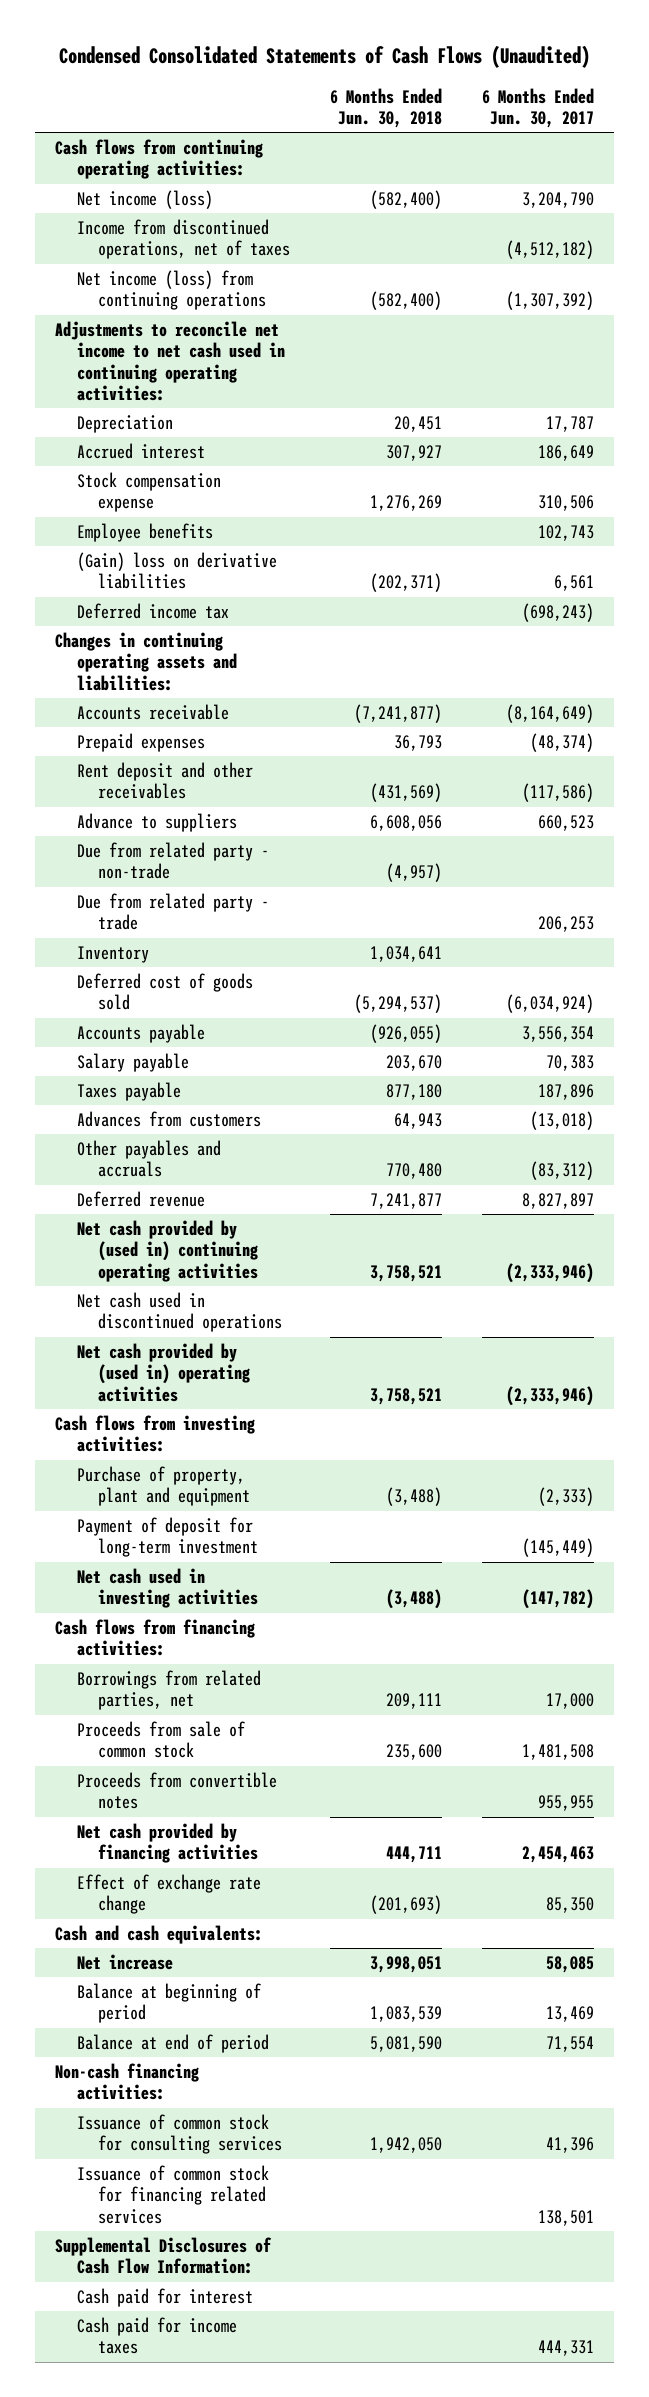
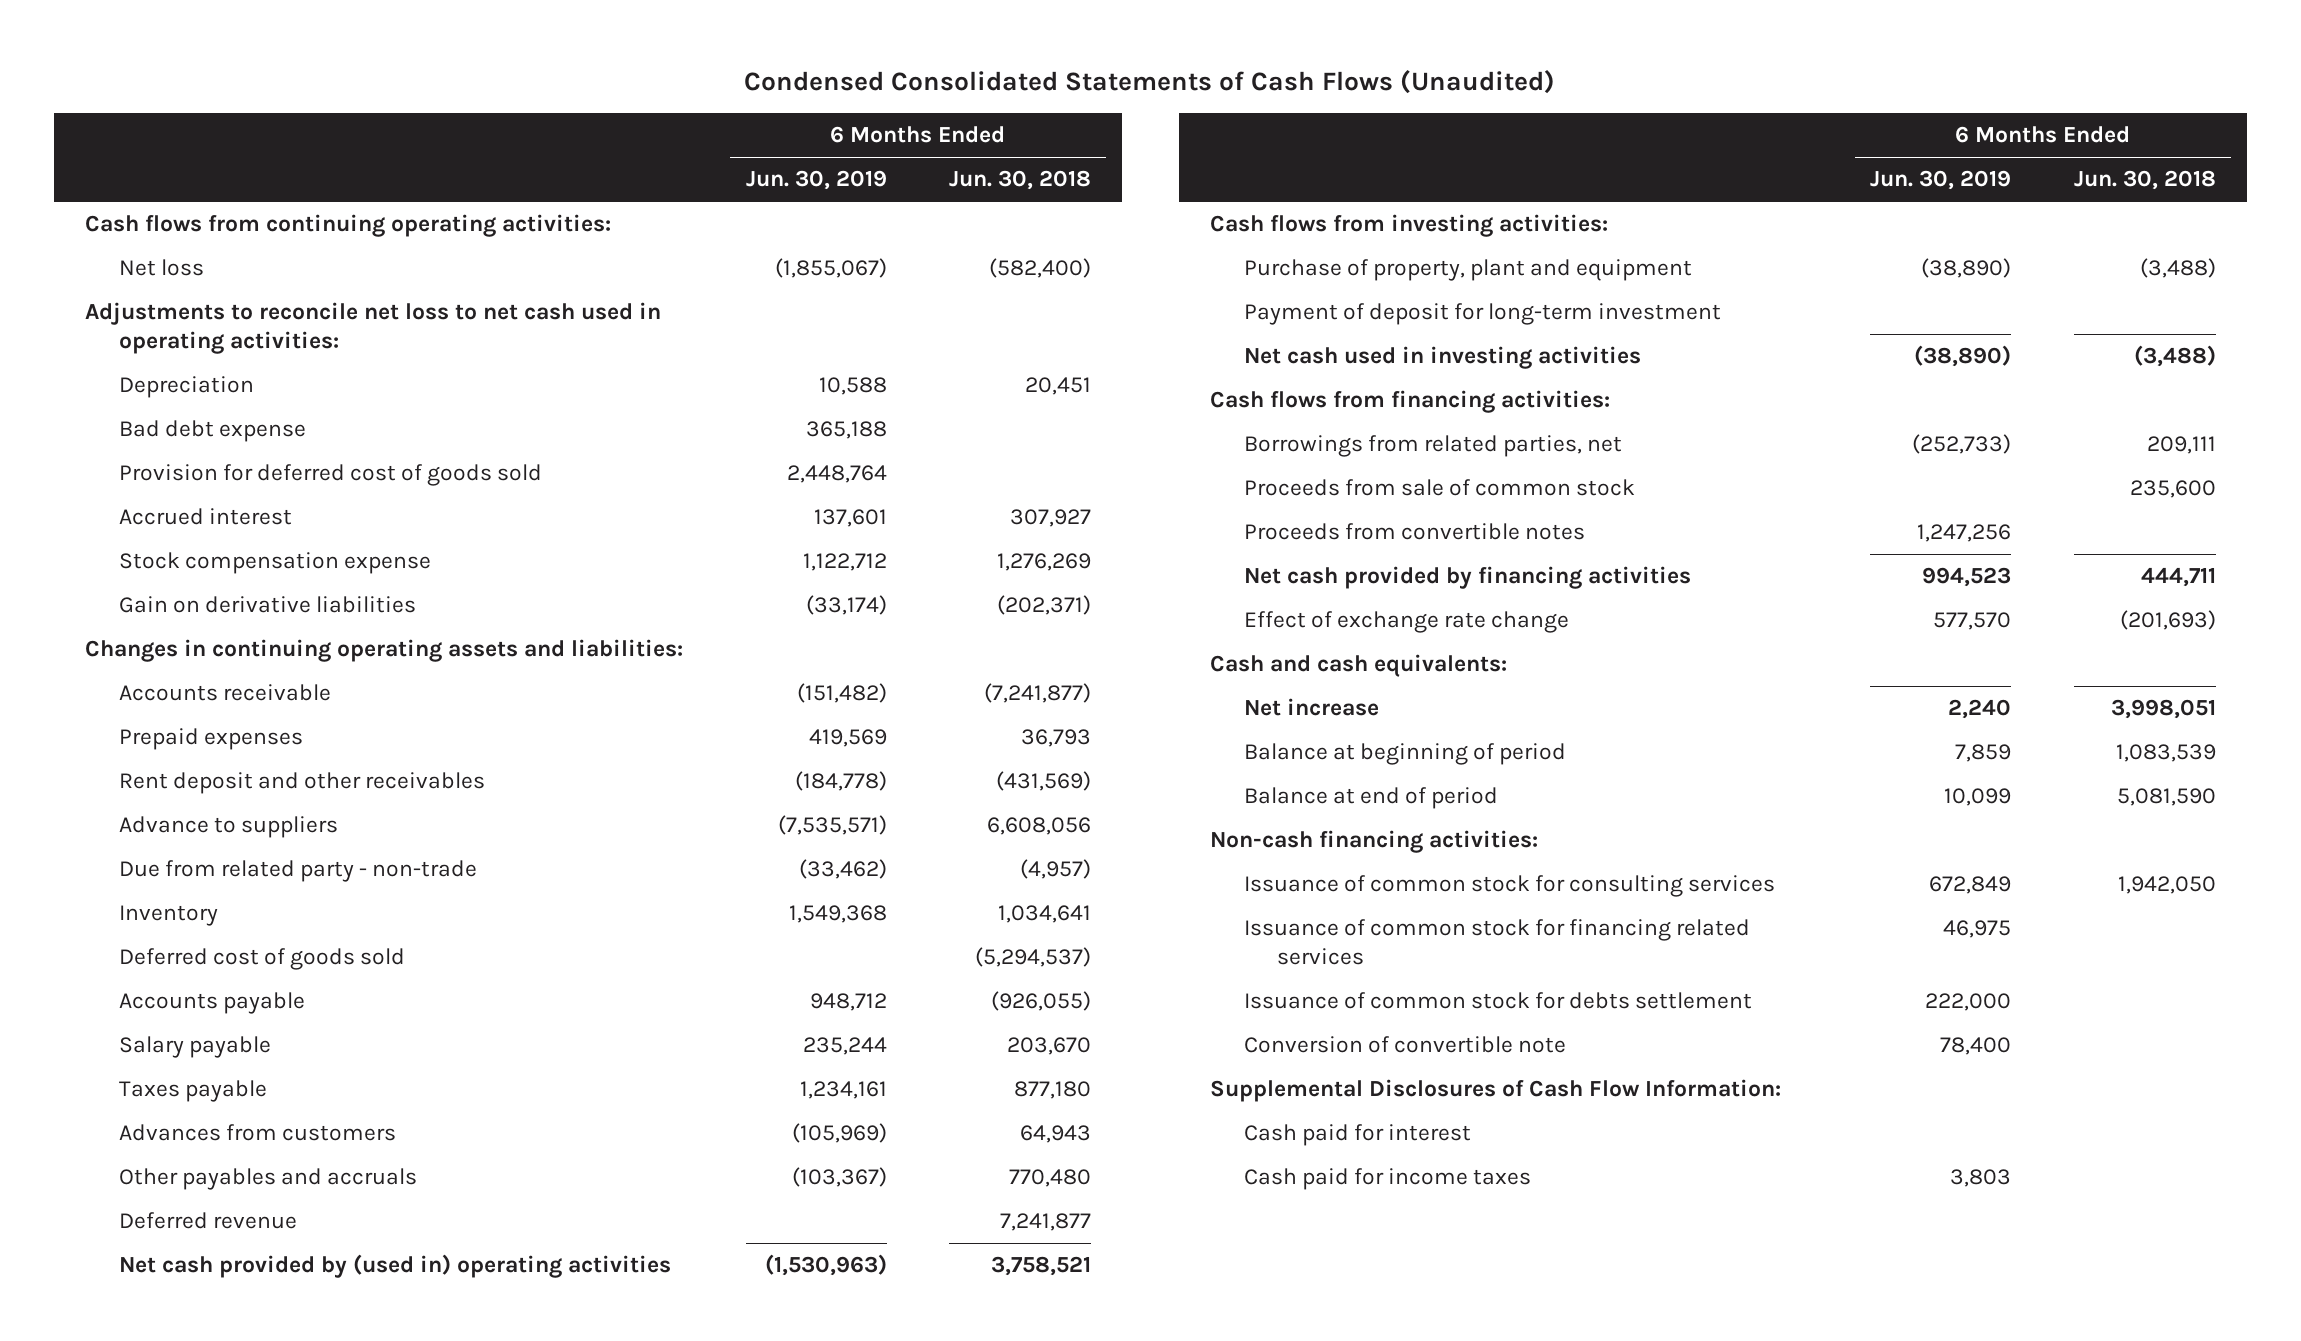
- | 6 Months Ended Jun. 30, 2018 | 6 Months Ended Jun. 30, 2017
+ | 6 Months Ended Jun. 30, 2019 | 6 Months Ended Jun. 30, 2018
- Net income (loss) | (582,400) | 3,204,790
- Income from discontinued operations, net of taxes | | (4,512,182)
- Net income (loss) from continuing operations | (582,400) | (1,307,392)
- Adjustments to reconcile net income to net cash used in continuing operating activities:
+ Net loss | (1,855,067) | (582,400)
+ Adjustments to reconcile net loss to net cash used in operating activities:
+ Bad debt expense | 365,188 |
+ Provision for deferred cost of goods sold | 2,448,764 |
- Employee benefits | | 102,743
- (Gain) loss on derivative liabilities | (202,371) | 6,561
- Deferred income tax | | (698,243)
+ Gain on derivative liabilities | (33,174) | (202,371)
- Due from related party - trade | | 206,253
- Net cash provided by (used in) continuing operating activities | 3,758,521 | (2,333,946)
- Net cash used in discontinued operations
+ Issuance of common stock for debts settlement | 222,000 |
+ Conversion of convertible note | 78,400 |

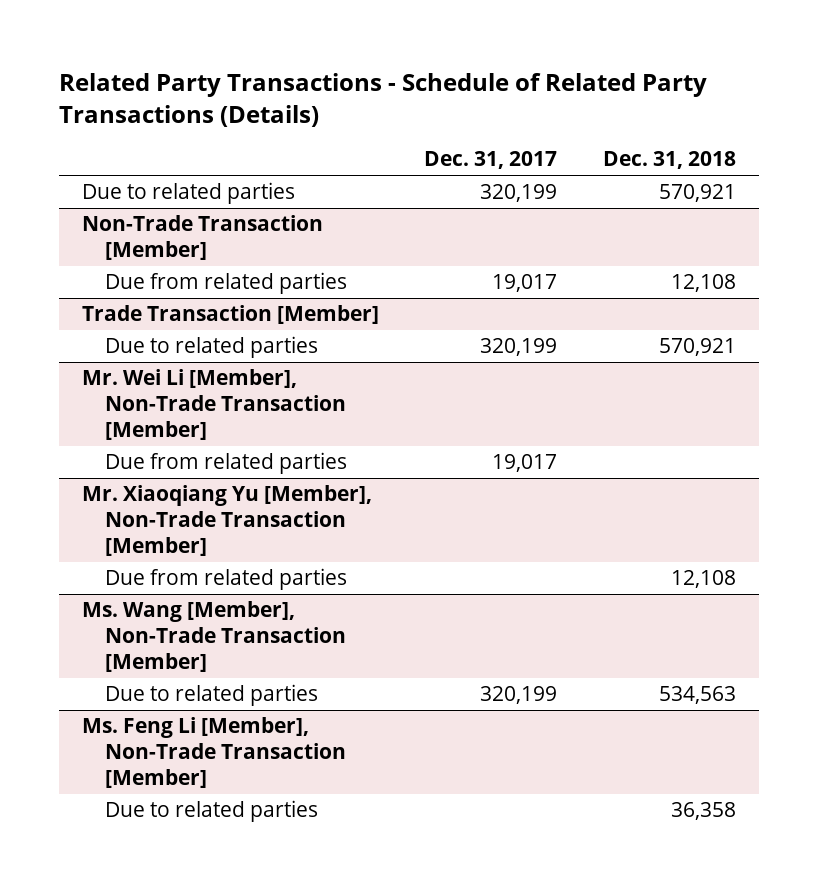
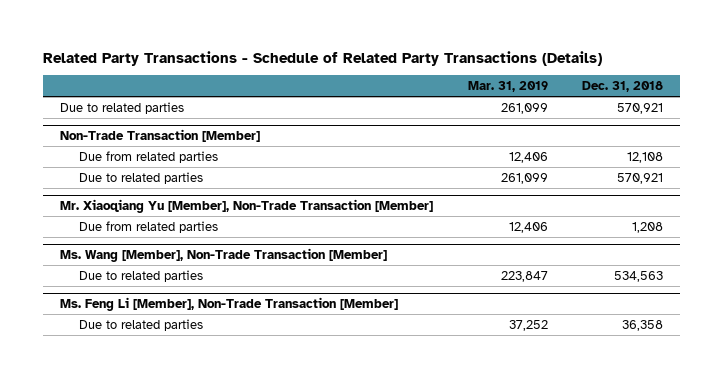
- | Dec. 31, 2017 | Dec. 31, 2018
+ | Mar. 31, 2019 | Dec. 31, 2018
- Trade Transaction [Member]
- Mr. Wei Li [Member], Non-Trade Transaction [Member]
- Due from related parties | 19,017 |
@ Mr. Xiaoqiang Yu [Member], Non-Trade Transaction [Member]
- Due from related parties | | 12,108
+ Due from related parties | 12,406 | 1,208

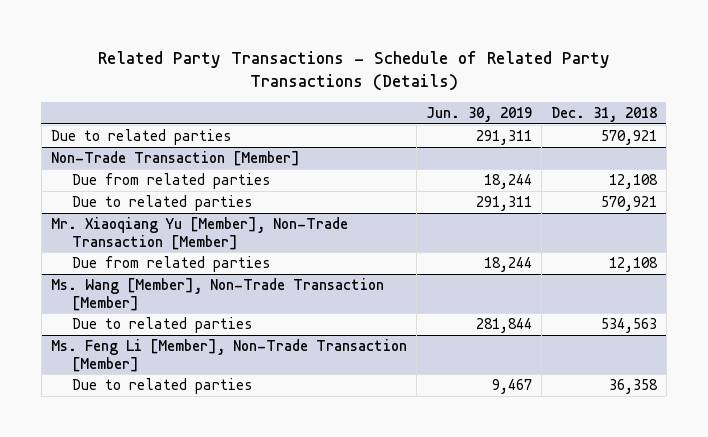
- | Mar. 31, 2019 | Dec. 31, 2018
+ | Jun. 30, 2019 | Dec. 31, 2018
@ Mr. Xiaoqiang Yu [Member], Non-Trade Transaction [Member]
- Due from related parties | 12,406 | 1,208
+ Due from related parties | 18,244 | 12,108

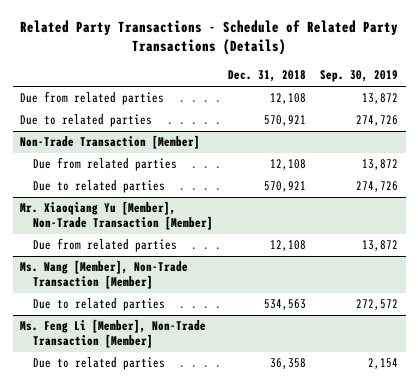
- | Jun. 30, 2019 | Dec. 31, 2018
+ | Dec. 31, 2018 | Sep. 30, 2019
+ Due from related parties | 12,108 | 13,872

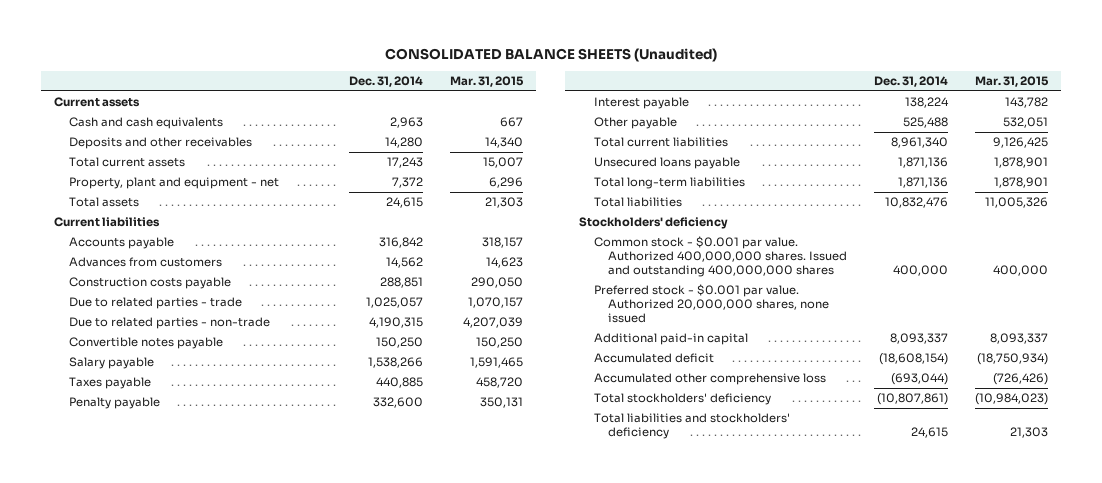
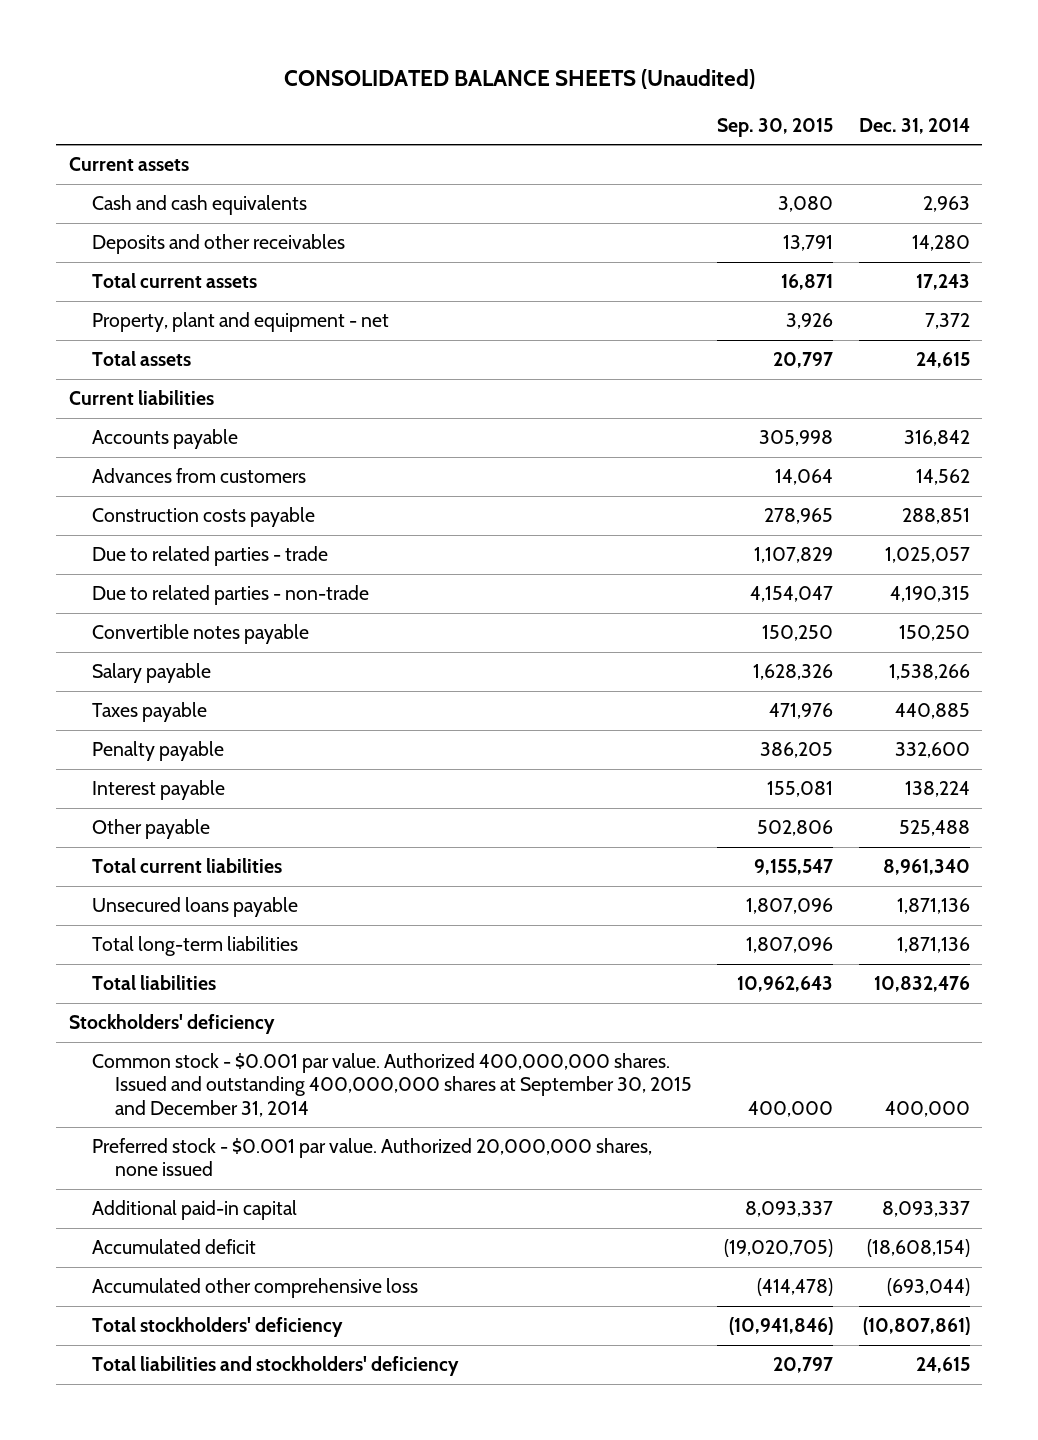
- | Dec. 31, 2014 | Mar. 31, 2015
+ | Sep. 30, 2015 | Dec. 31, 2014
- Common stock - $0.001 par value. Authorized 400,000,000 shares. Issued and outstanding 400,000,000 shares | 400,000 | 400,000
+ Common stock - $0.001 par value. Authorized 400,000,000 shares. Issued and outstanding 400,000,000 shares at September 30, 2015 and December 31, 2014 | 400,000 | 400,000

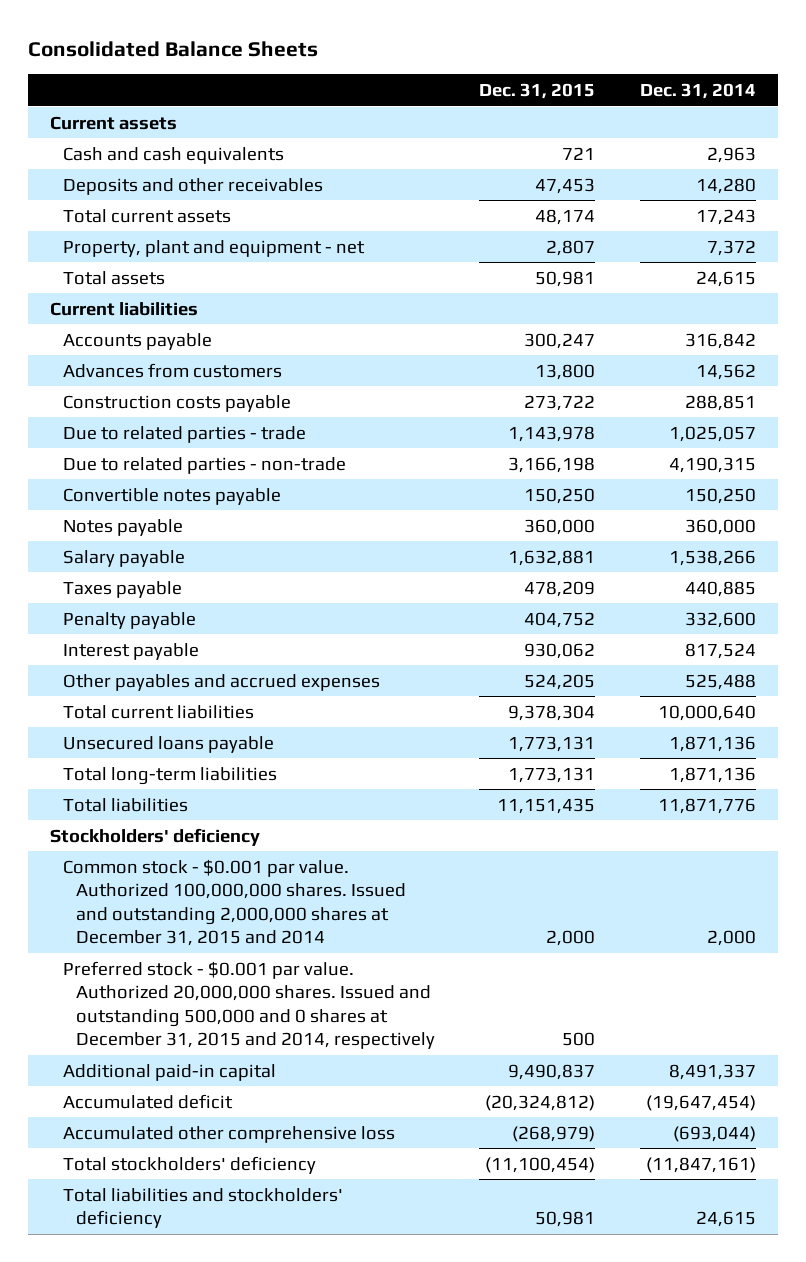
- CONSOLIDATED BALANCE SHEETS (Unaudited)
+ Consolidated Balance Sheets
- | Sep. 30, 2015 | Dec. 31, 2014
+ | Dec. 31, 2015 | Dec. 31, 2014
+ Notes payable | 360,000 | 360,000
- Interest payable | 155,081 | 138,224
- Other payable | 502,806 | 525,488
- Total current liabilities | 9,155,547 | 8,961,340
+ Interest payable | 930,062 | 817,524
+ Other payables and accrued expenses | 524,205 | 525,488
+ Total current liabilities | 9,378,304 | 10,000,640
- Total liabilities | 10,962,643 | 10,832,476
+ Total liabilities | 11,151,435 | 11,871,776
- Common stock - $0.001 par value. Authorized 400,000,000 shares. Issued and outstanding 400,000,000 shares at September 30, 2015 and December 31, 2014 | 400,000 | 400,000
- Preferred stock - $0.001 par value. Authorized 20,000,000 shares, none issued
- Additional paid-in capital | 8,093,337 | 8,093,337
- Accumulated deficit | (19,020,705) | (18,608,154)
+ Common stock - $0.001 par value. Authorized 100,000,000 shares. Issued and outstanding 2,000,000 shares at December 31, 2015 and 2014 | 2,000 | 2,000
+ Preferred stock - $0.001 par value. Authorized 20,000,000 shares. Issued and outstanding 500,000 and 0 shares at December 31, 2015 and 2014, respectively | 500 |
+ Additional paid-in capital | 9,490,837 | 8,491,337
+ Accumulated deficit | (20,324,812) | (19,647,454)
- Total stockholders' deficiency | (10,941,846) | (10,807,861)
+ Total stockholders' deficiency | (11,100,454) | (11,847,161)

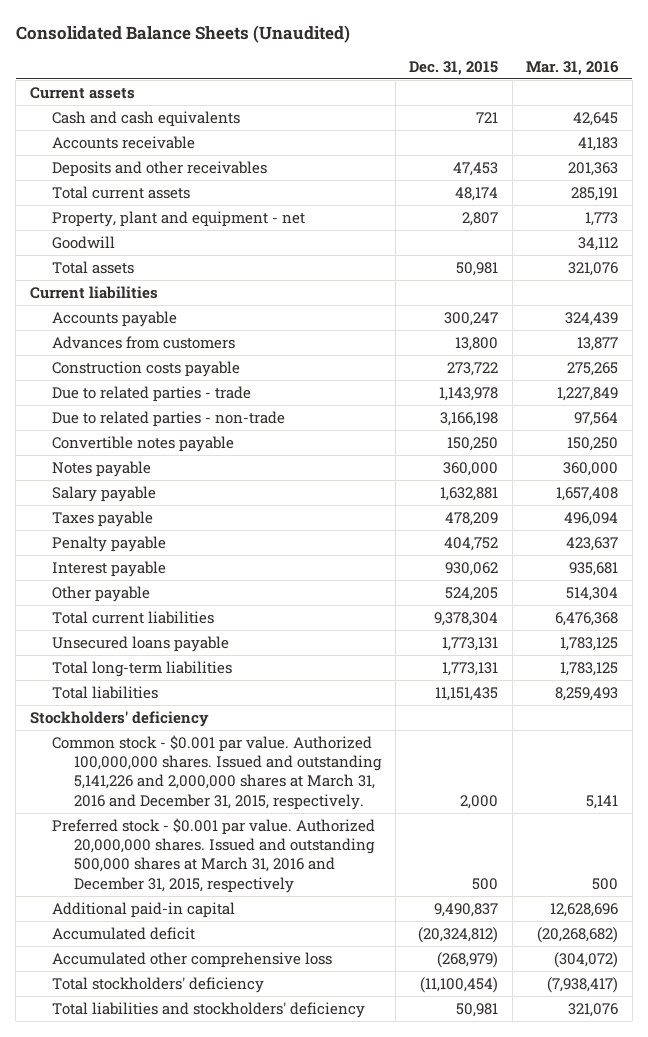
- Consolidated Balance Sheets
+ Consolidated Balance Sheets (Unaudited)
- | Dec. 31, 2015 | Dec. 31, 2014
+ | Dec. 31, 2015 | Mar. 31, 2016
+ Accounts receivable | | 41,183
+ Goodwill | | 34,112
- Other payables and accrued expenses | 524,205 | 525,488
+ Other payable | 524,205 | 514,304
- Common stock - $0.001 par value. Authorized 100,000,000 shares. Issued and outstanding 2,000,000 shares at December 31, 2015 and 2014 | 2,000 | 2,000
- Preferred stock - $0.001 par value. Authorized 20,000,000 shares. Issued and outstanding 500,000 and 0 shares at December 31, 2015 and 2014, respectively | 500 |
+ Common stock - $0.001 par value. Authorized 100,000,000 shares. Issued and outstanding 5,141,226 and 2,000,000 shares at March 31, 2016 and December 31, 2015, respectively. | 2,000 | 5,141
+ Preferred stock - $0.001 par value. Authorized 20,000,000 shares. Issued and outstanding 500,000 shares at March 31, 2016 and December 31, 2015, respectively | 500 | 500

